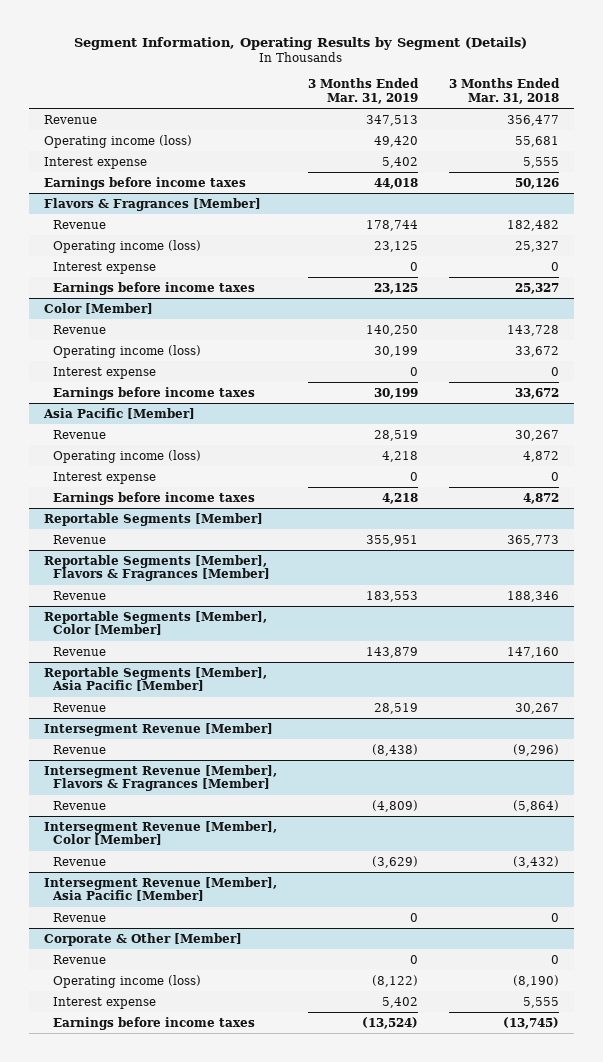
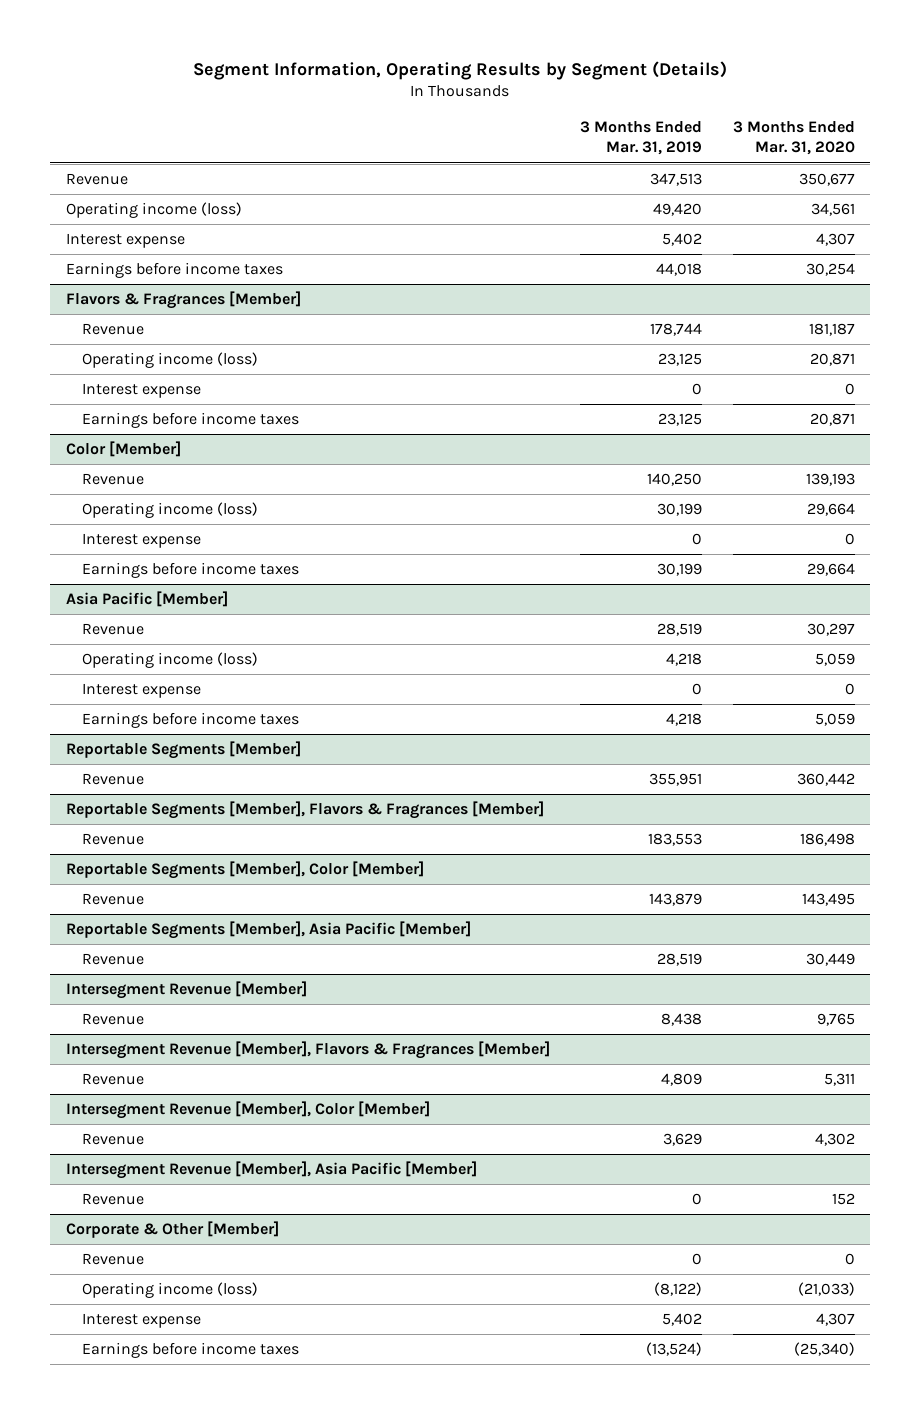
- | 3 Months Ended Mar. 31, 2019 | 3 Months Ended Mar. 31, 2018
+ | 3 Months Ended Mar. 31, 2019 | 3 Months Ended Mar. 31, 2020
@ Intersegment Revenue [Member]
- Revenue | (8,438) | (9,296)
+ Revenue | 8,438 | 9,765
@ Intersegment Revenue [Member], Flavors & Fragrances [Member]
- Revenue | (4,809) | (5,864)
+ Revenue | 4,809 | 5,311
@ Intersegment Revenue [Member], Color [Member]
- Revenue | (3,629) | (3,432)
+ Revenue | 3,629 | 4,302

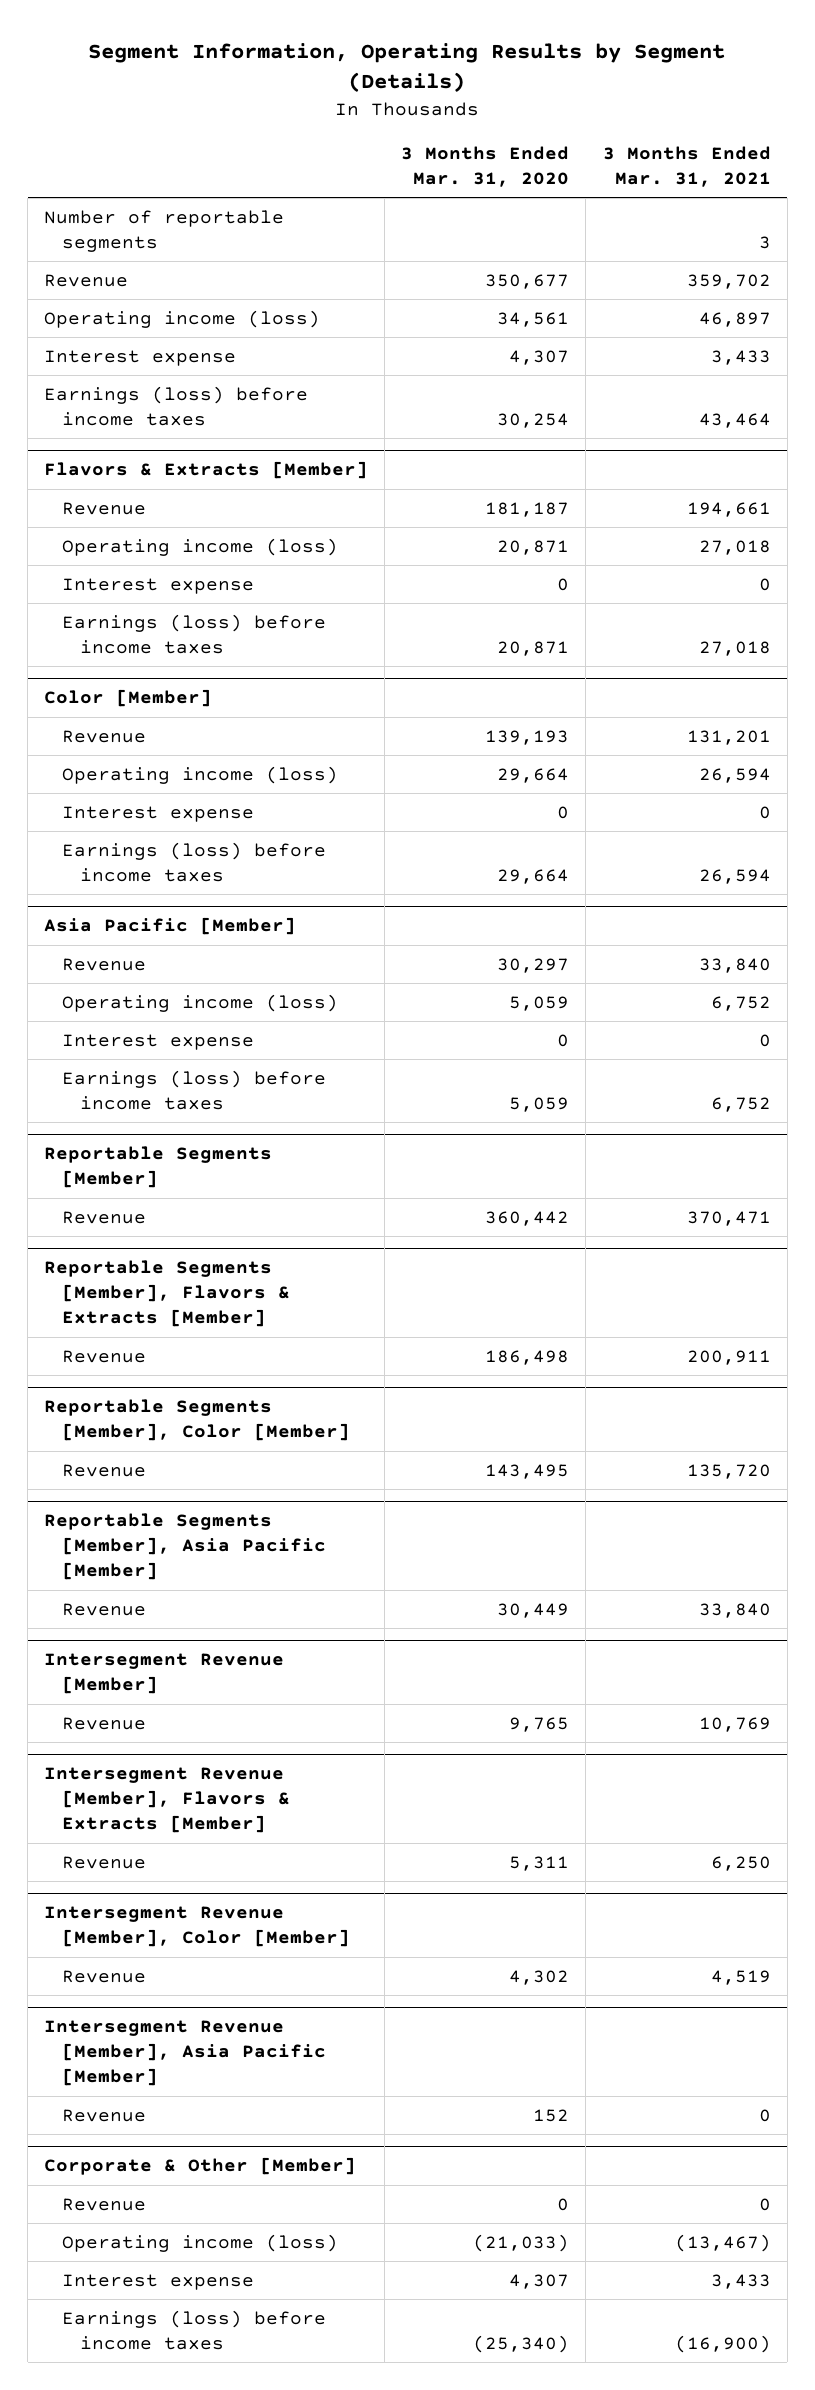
- | 3 Months Ended Mar. 31, 2019 | 3 Months Ended Mar. 31, 2020
+ | 3 Months Ended Mar. 31, 2020 | 3 Months Ended Mar. 31, 2021
+ Number of reportable segments | | 3
- Earnings before income taxes | 44,018 | 30,254
- Flavors & Fragrances [Member]
+ Earnings (loss) before income taxes | 30,254 | 43,464
+ Flavors & Extracts [Member]
- Earnings before income taxes | 23,125 | 20,871
+ Earnings (loss) before income taxes | 20,871 | 27,018
@ Color [Member]
- Earnings before income taxes | 30,199 | 29,664
+ Earnings (loss) before income taxes | 29,664 | 26,594
@ Asia Pacific [Member]
- Earnings before income taxes | 4,218 | 5,059
+ Earnings (loss) before income taxes | 5,059 | 6,752
- Reportable Segments [Member], Flavors & Fragrances [Member]
+ Reportable Segments [Member], Flavors & Extracts [Member]
- Intersegment Revenue [Member], Flavors & Fragrances [Member]
+ Intersegment Revenue [Member], Flavors & Extracts [Member]
@ Corporate & Other [Member]
- Earnings before income taxes | (13,524) | (25,340)
+ Earnings (loss) before income taxes | (25,340) | (16,900)

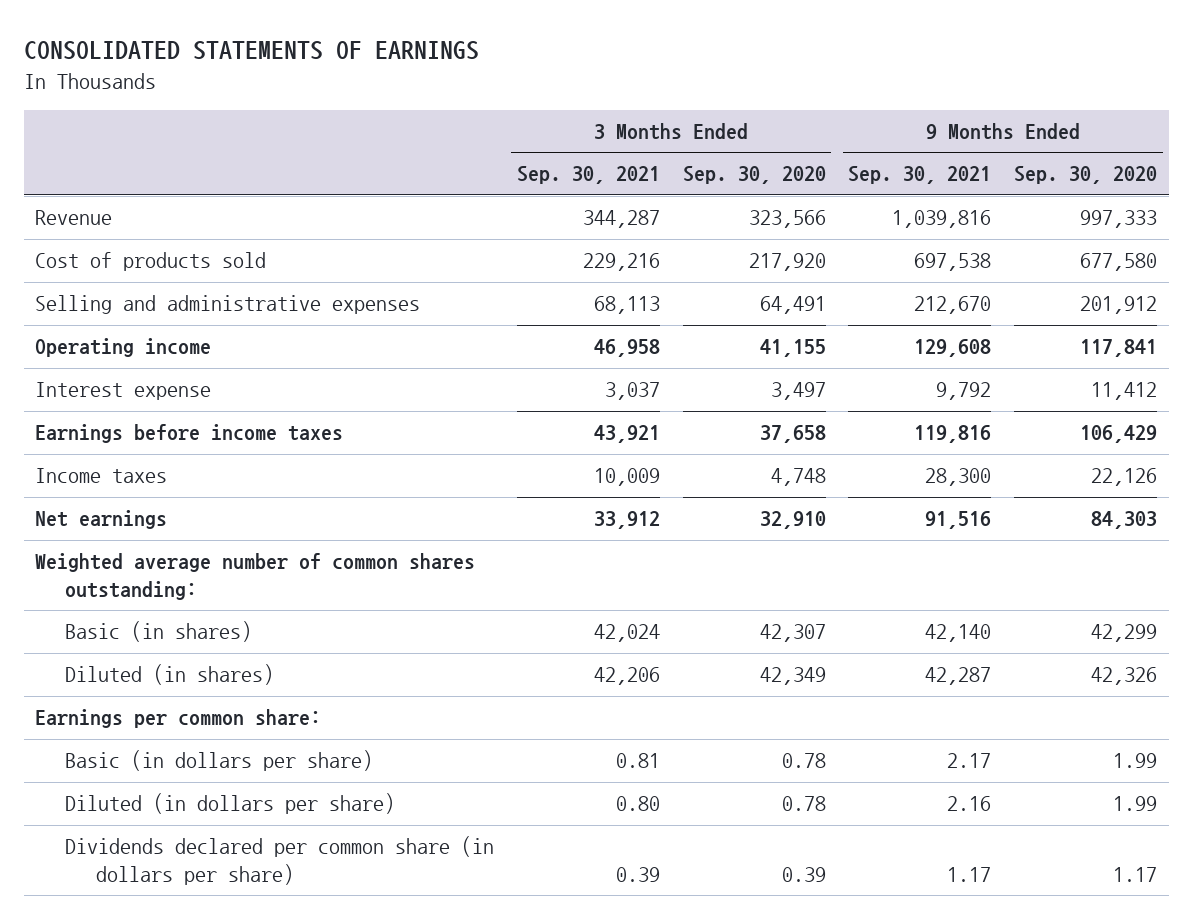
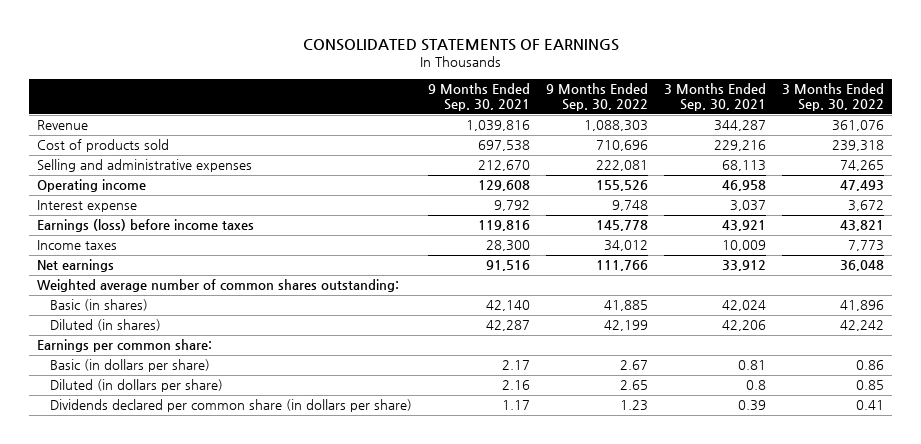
- | 3 Months Ended Sep. 30, 2021 | 3 Months Ended Sep. 30, 2020 | 9 Months Ended Sep. 30, 2021 | 9 Months Ended Sep. 30, 2020
+ | 9 Months Ended Sep. 30, 2021 | 9 Months Ended Sep. 30, 2022 | 3 Months Ended Sep. 30, 2021 | 3 Months Ended Sep. 30, 2022
- Earnings before income taxes | 43,921 | 37,658 | 119,816 | 106,429
+ Earnings (loss) before income taxes | 119,816 | 145,778 | 43,921 | 43,821
- Diluted (in dollars per share) | 0.80 | 0.78 | 2.16 | 1.99
+ Diluted (in dollars per share) | 2.16 | 2.65 | 0.8 | 0.85

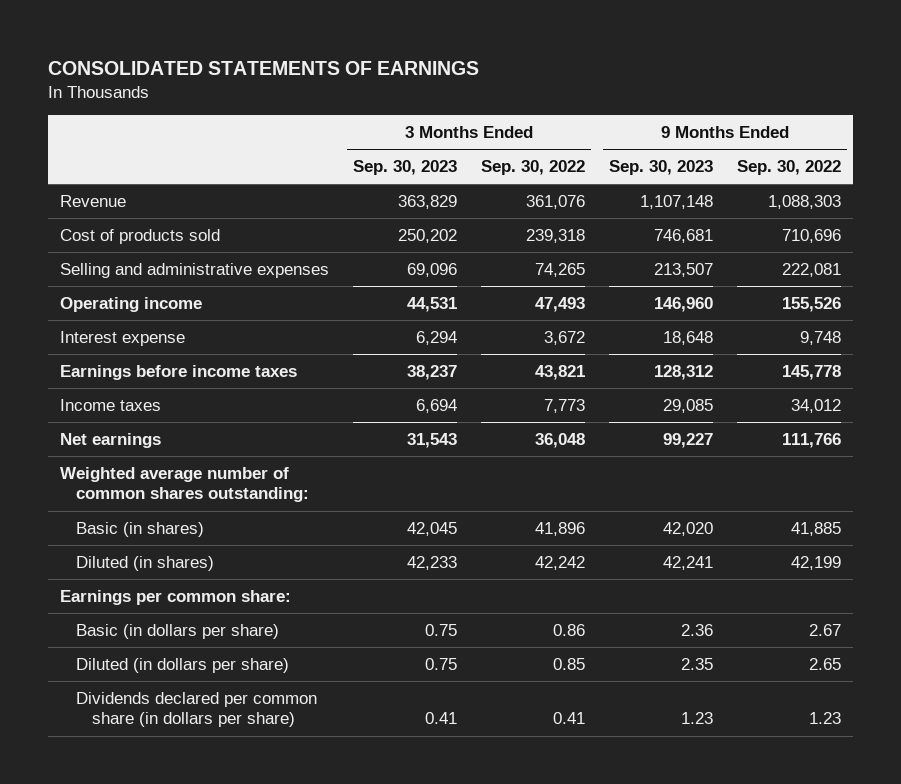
- | 9 Months Ended Sep. 30, 2021 | 9 Months Ended Sep. 30, 2022 | 3 Months Ended Sep. 30, 2021 | 3 Months Ended Sep. 30, 2022
+ | 3 Months Ended Sep. 30, 2023 | 3 Months Ended Sep. 30, 2022 | 9 Months Ended Sep. 30, 2023 | 9 Months Ended Sep. 30, 2022
- Earnings (loss) before income taxes | 119,816 | 145,778 | 43,921 | 43,821
+ Earnings before income taxes | 38,237 | 43,821 | 128,312 | 145,778

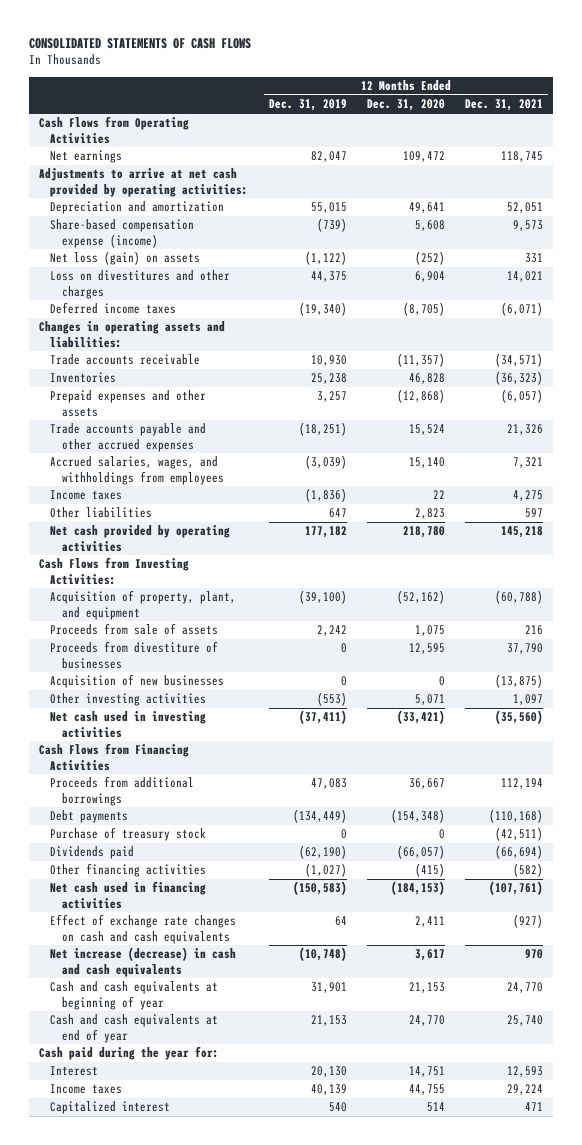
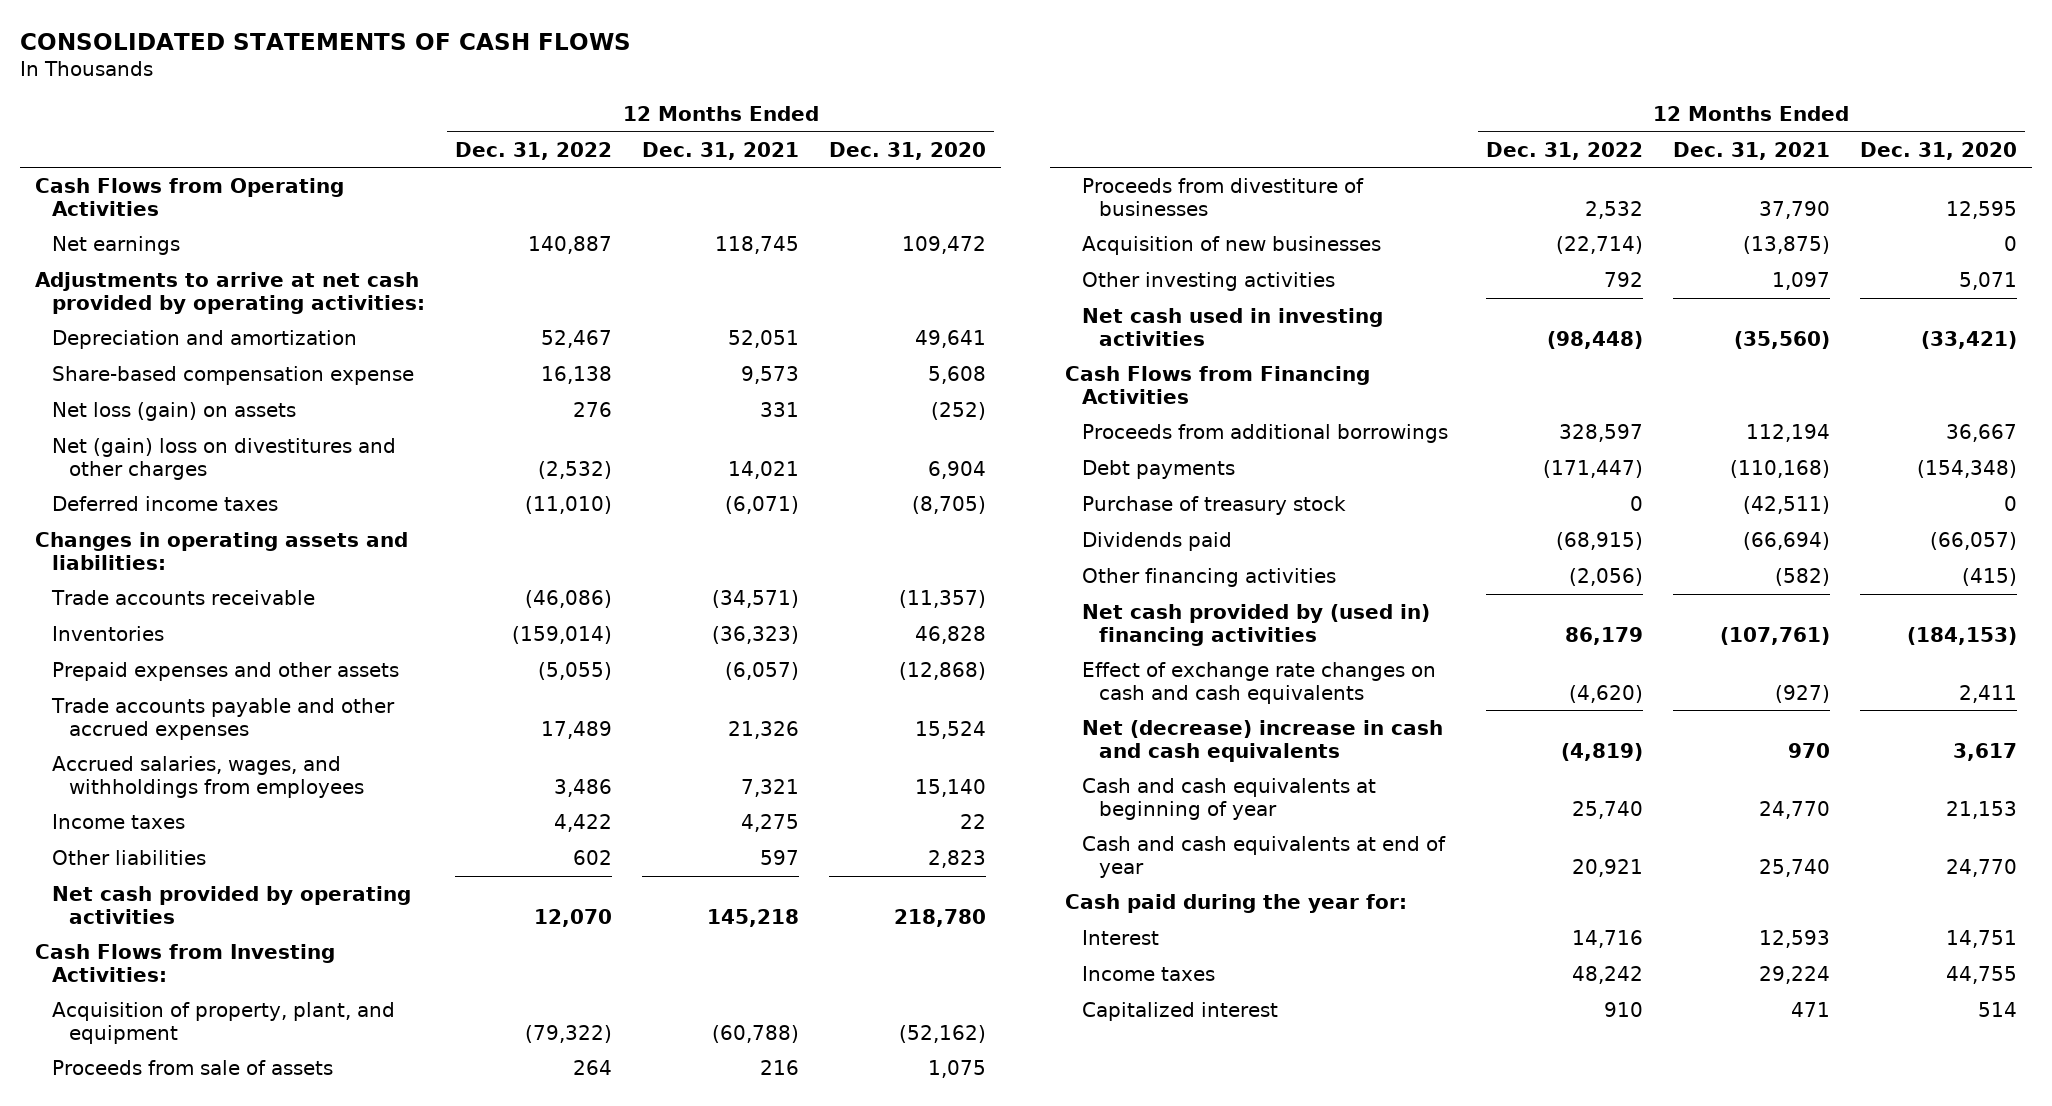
- | 12 Months Ended Dec. 31, 2019 | 12 Months Ended Dec. 31, 2020 | 12 Months Ended Dec. 31, 2021
+ | 12 Months Ended Dec. 31, 2022 | 12 Months Ended Dec. 31, 2021 | 12 Months Ended Dec. 31, 2020
- Share-based compensation expense (income) | (739) | 5,608 | 9,573
+ Share-based compensation expense | 16,138 | 9,573 | 5,608
- Loss on divestitures and other charges | 44,375 | 6,904 | 14,021
+ Net (gain) loss on divestitures and other charges | (2,532) | 14,021 | 6,904
- Net cash used in financing activities | (150,583) | (184,153) | (107,761)
+ Net cash provided by (used in) financing activities | 86,179 | (107,761) | (184,153)
- Net increase (decrease) in cash and cash equivalents | (10,748) | 3,617 | 970
+ Net (decrease) increase in cash and cash equivalents | (4,819) | 970 | 3,617

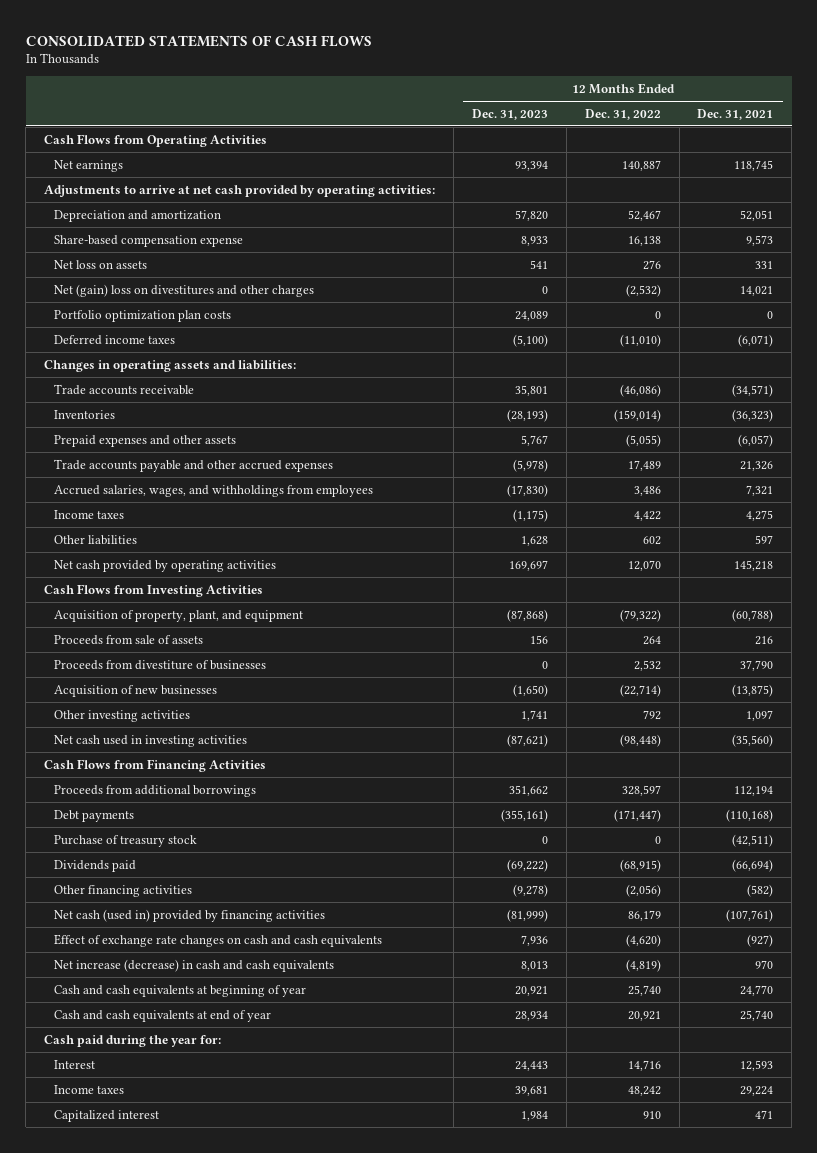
- | 12 Months Ended Dec. 31, 2022 | 12 Months Ended Dec. 31, 2021 | 12 Months Ended Dec. 31, 2020
+ | 12 Months Ended Dec. 31, 2023 | 12 Months Ended Dec. 31, 2022 | 12 Months Ended Dec. 31, 2021
- Net loss (gain) on assets | 276 | 331 | (252)
+ Net loss on assets | 541 | 276 | 331
+ Portfolio optimization plan costs | 24,089 | 0 | 0
- Cash Flows from Investing Activities:
+ Cash Flows from Investing Activities
- Net cash provided by (used in) financing activities | 86,179 | (107,761) | (184,153)
+ Net cash (used in) provided by financing activities | (81,999) | 86,179 | (107,761)
- Net (decrease) increase in cash and cash equivalents | (4,819) | 970 | 3,617
+ Net increase (decrease) in cash and cash equivalents | 8,013 | (4,819) | 970

